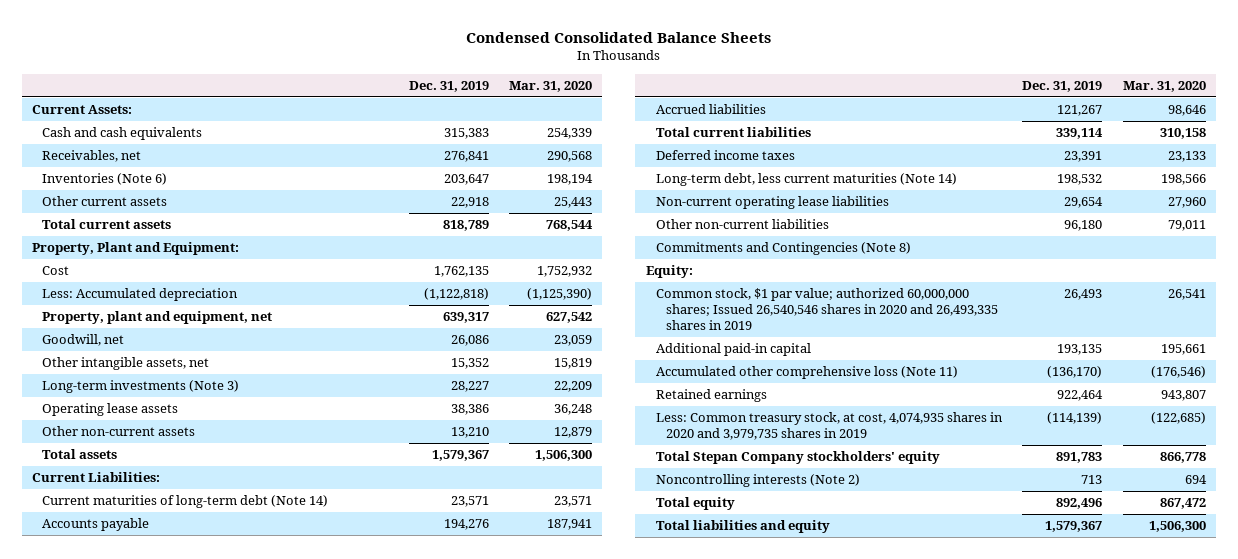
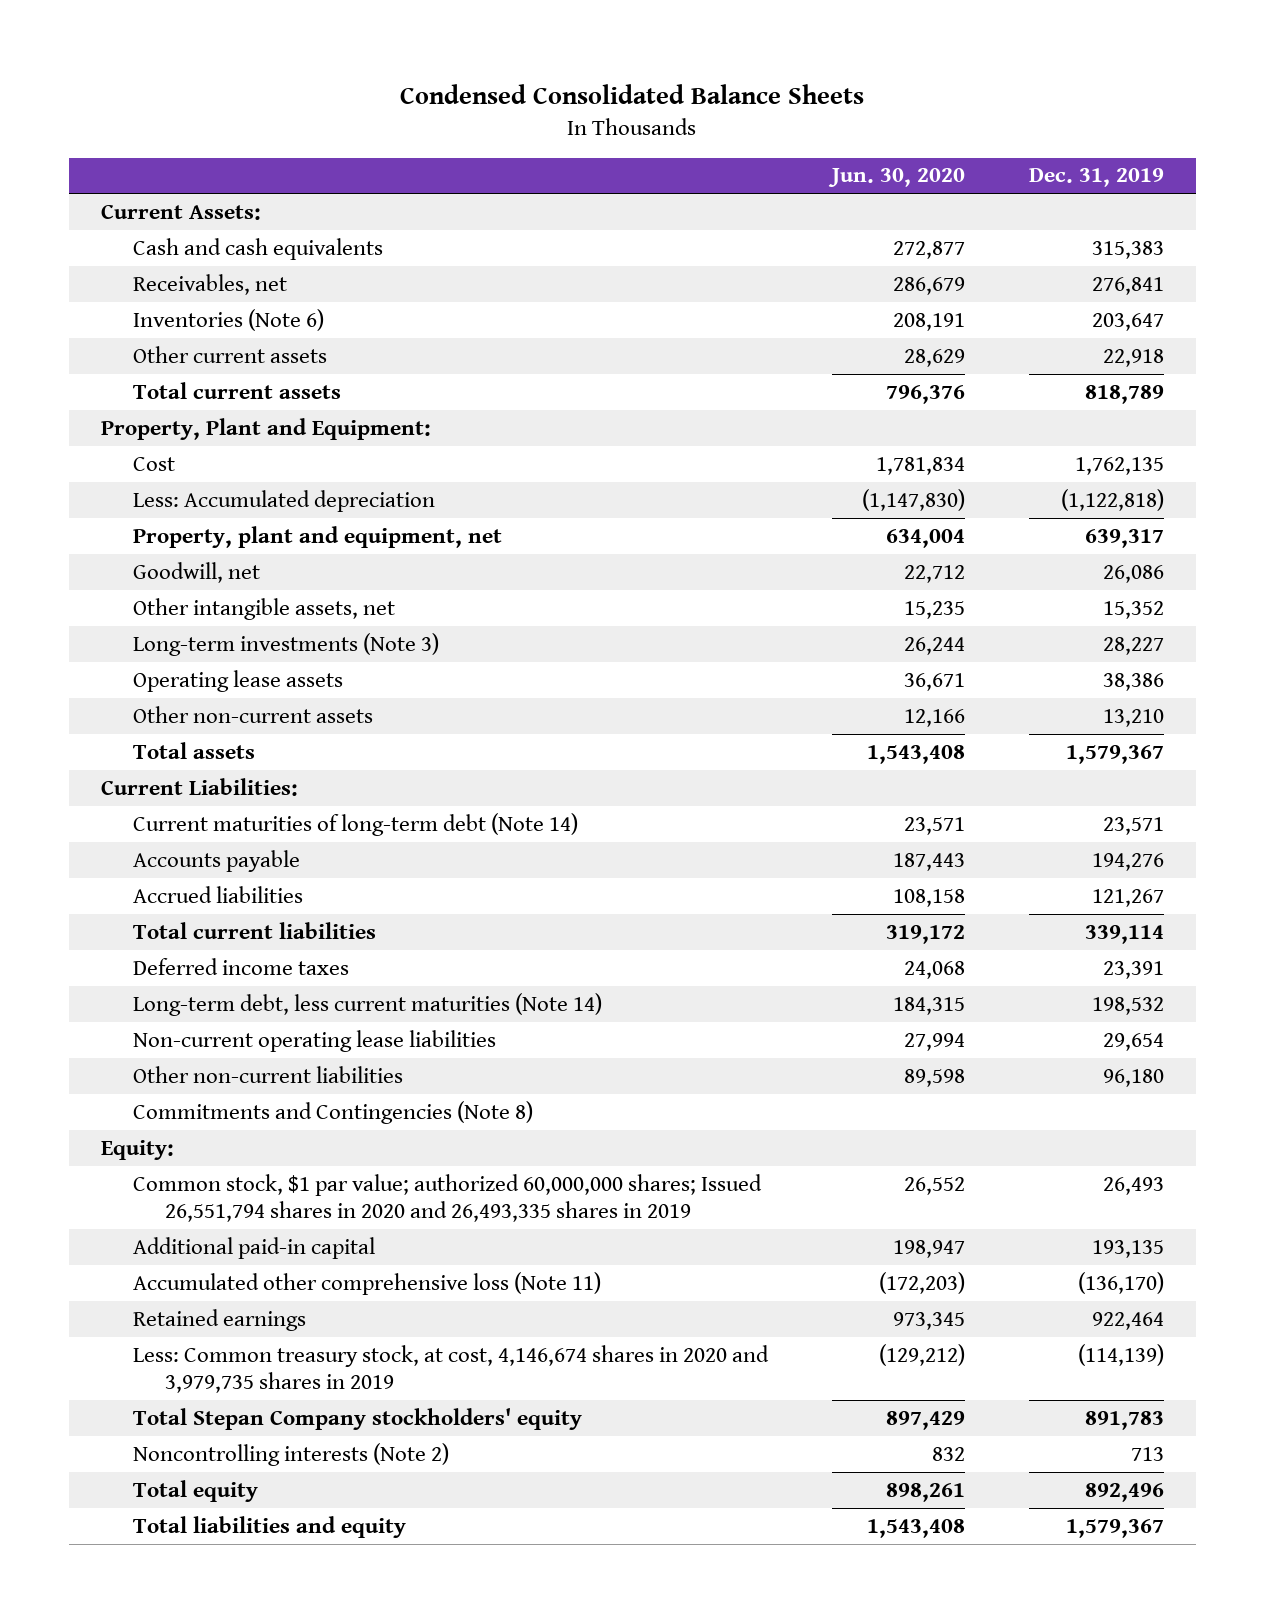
- | Dec. 31, 2019 | Mar. 31, 2020
+ | Jun. 30, 2020 | Dec. 31, 2019
- Common stock, $1 par value; authorized 60,000,000 shares; Issued 26,540,546 shares in 2020 and 26,493,335 shares in 2019 | 26,493 | 26,541
+ Common stock, $1 par value; authorized 60,000,000 shares; Issued 26,551,794 shares in 2020 and 26,493,335 shares in 2019 | 26,552 | 26,493
- Less: Common treasury stock, at cost, 4,074,935 shares in 2020 and 3,979,735 shares in 2019 | (114,139) | (122,685)
+ Less: Common treasury stock, at cost, 4,146,674 shares in 2020 and 3,979,735 shares in 2019 | (129,212) | (114,139)

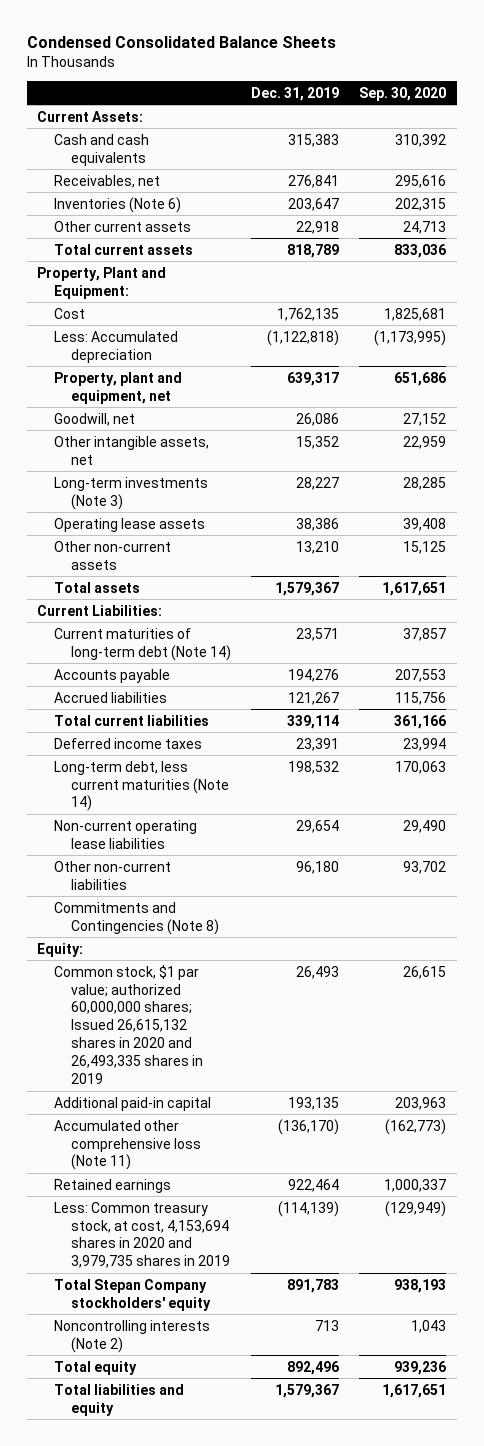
- | Jun. 30, 2020 | Dec. 31, 2019
+ | Dec. 31, 2019 | Sep. 30, 2020
- Common stock, $1 par value; authorized 60,000,000 shares; Issued 26,551,794 shares in 2020 and 26,493,335 shares in 2019 | 26,552 | 26,493
+ Common stock, $1 par value; authorized 60,000,000 shares; Issued 26,615,132 shares in 2020 and 26,493,335 shares in 2019 | 26,493 | 26,615
- Less: Common treasury stock, at cost, 4,146,674 shares in 2020 and 3,979,735 shares in 2019 | (129,212) | (114,139)
+ Less: Common treasury stock, at cost, 4,153,694 shares in 2020 and 3,979,735 shares in 2019 | (114,139) | (129,949)

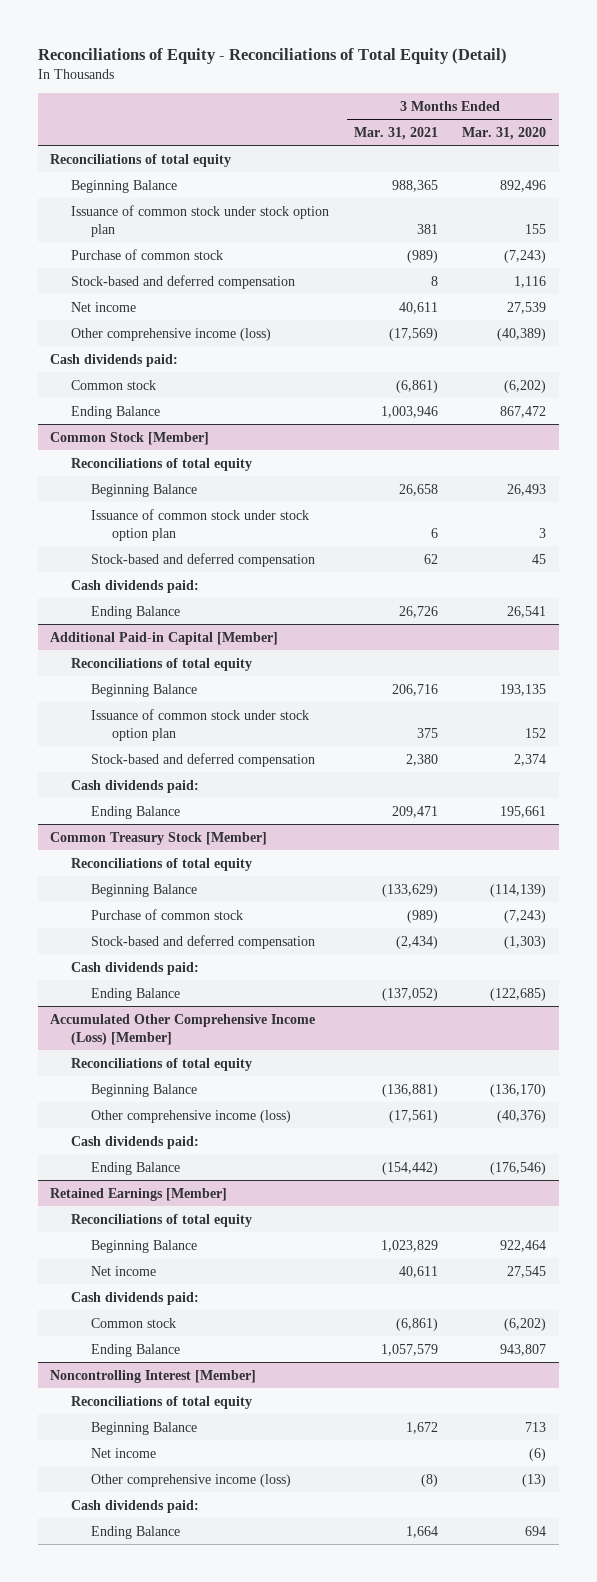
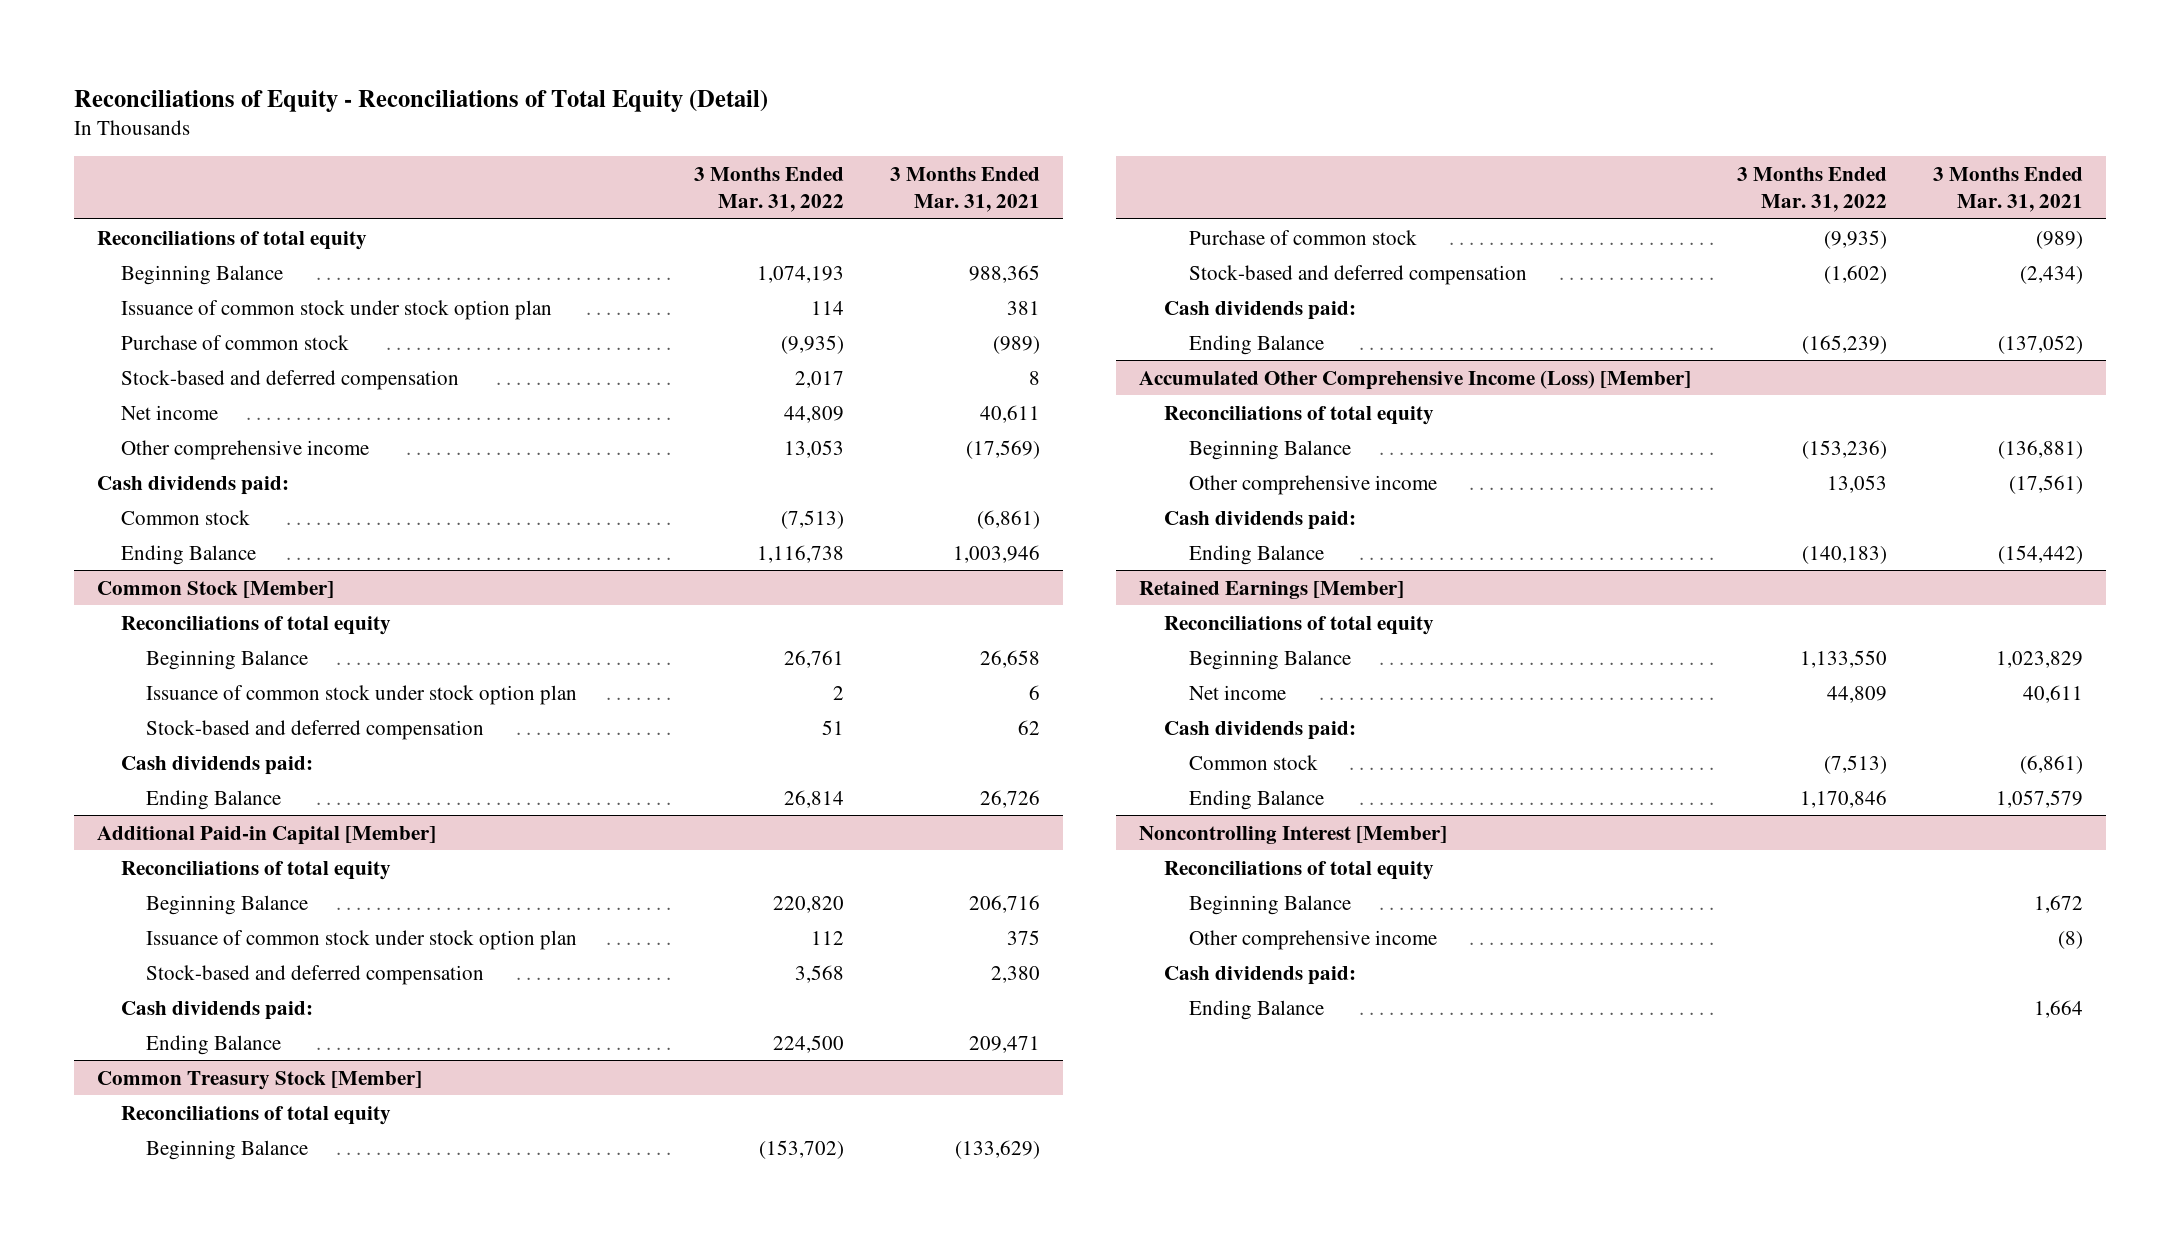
- | 3 Months Ended Mar. 31, 2021 | 3 Months Ended Mar. 31, 2020
+ | 3 Months Ended Mar. 31, 2022 | 3 Months Ended Mar. 31, 2021
- Other comprehensive income (loss) | (17,569) | (40,389)
+ Other comprehensive income | 13,053 | (17,569)
@ Accumulated Other Comprehensive Income (Loss) [Member]
- Other comprehensive income (loss) | (17,561) | (40,376)
+ Other comprehensive income | 13,053 | (17,561)
@ Noncontrolling Interest [Member]
- Net income | | (6)
- Other comprehensive income (loss) | (8) | (13)
+ Other comprehensive income | | (8)

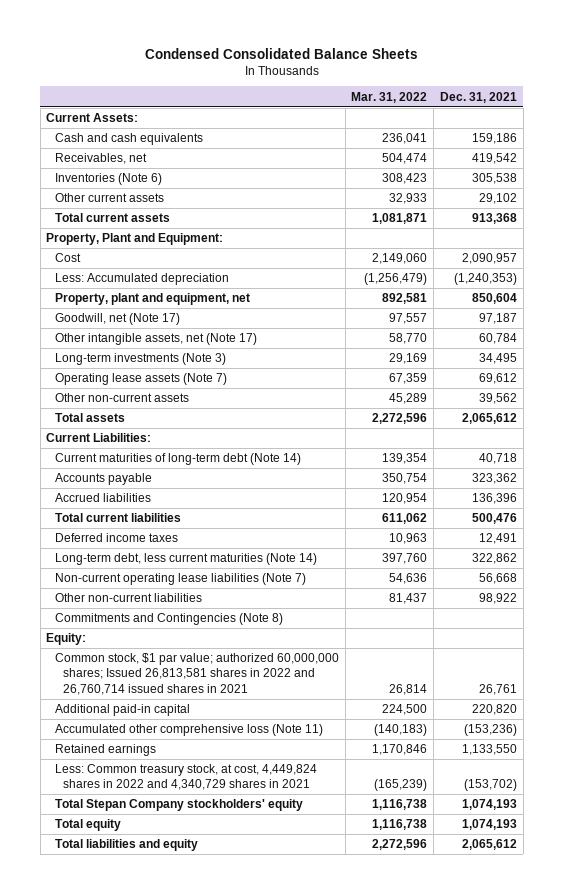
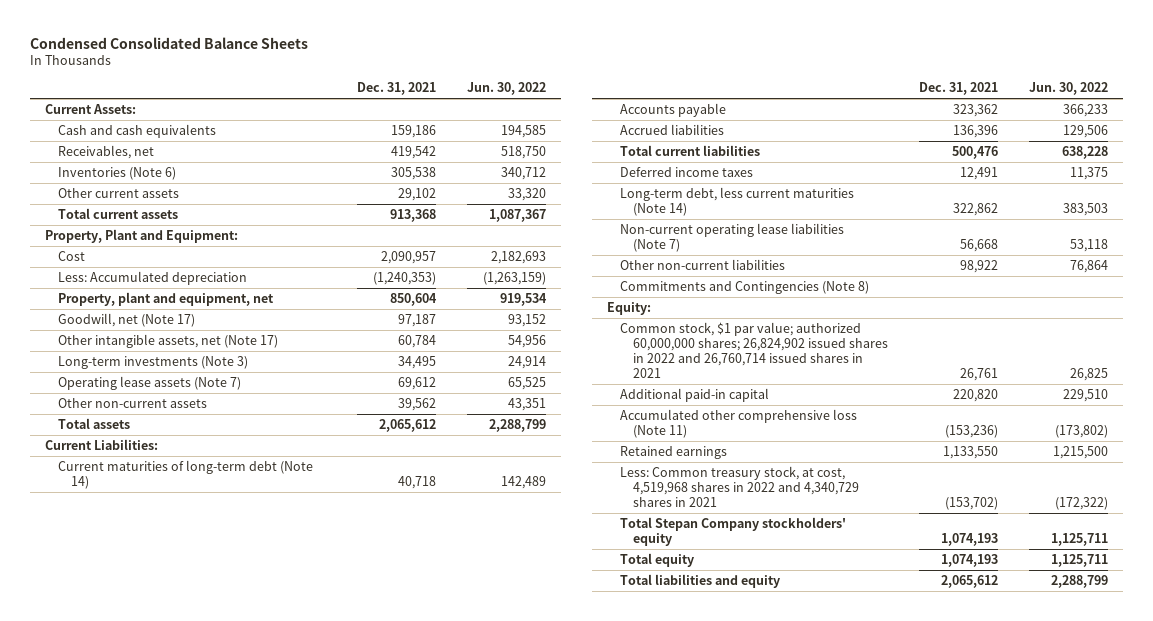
- | Mar. 31, 2022 | Dec. 31, 2021
+ | Dec. 31, 2021 | Jun. 30, 2022
- Common stock, $1 par value; authorized 60,000,000 shares; Issued 26,813,581 shares in 2022 and 26,760,714 issued shares in 2021 | 26,814 | 26,761
+ Common stock, $1 par value; authorized 60,000,000 shares; 26,824,902 issued shares in 2022 and 26,760,714 issued shares in 2021 | 26,761 | 26,825
- Less: Common treasury stock, at cost, 4,449,824 shares in 2022 and 4,340,729 shares in 2021 | (165,239) | (153,702)
+ Less: Common treasury stock, at cost, 4,519,968 shares in 2022 and 4,340,729 shares in 2021 | (153,702) | (172,322)

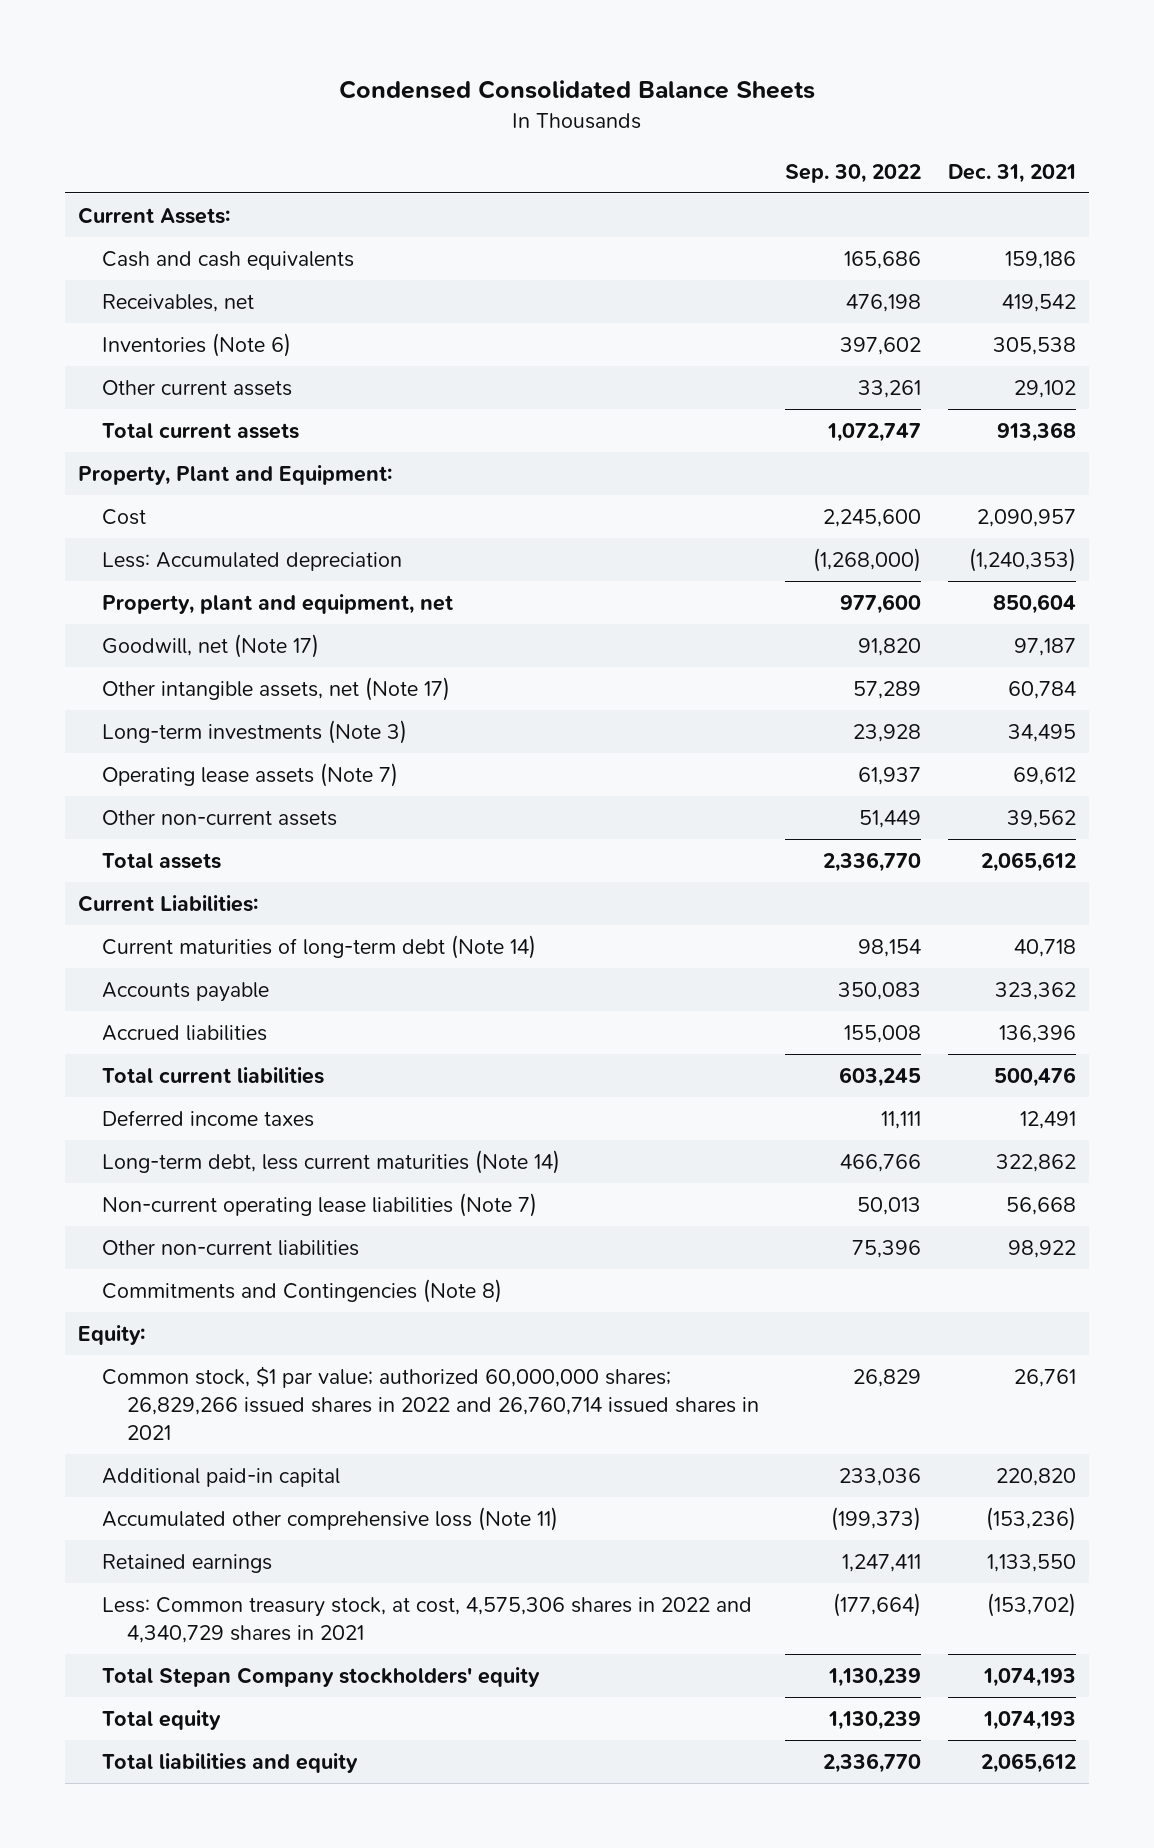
- | Dec. 31, 2021 | Jun. 30, 2022
+ | Sep. 30, 2022 | Dec. 31, 2021
- Common stock, $1 par value; authorized 60,000,000 shares; 26,824,902 issued shares in 2022 and 26,760,714 issued shares in 2021 | 26,761 | 26,825
+ Common stock, $1 par value; authorized 60,000,000 shares; 26,829,266 issued shares in 2022 and 26,760,714 issued shares in 2021 | 26,829 | 26,761
- Less: Common treasury stock, at cost, 4,519,968 shares in 2022 and 4,340,729 shares in 2021 | (153,702) | (172,322)
+ Less: Common treasury stock, at cost, 4,575,306 shares in 2022 and 4,340,729 shares in 2021 | (177,664) | (153,702)

